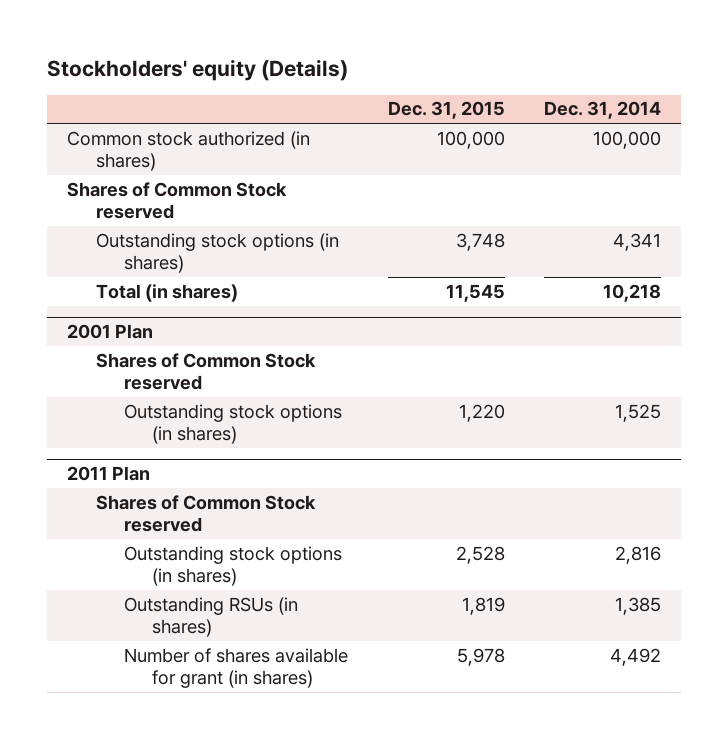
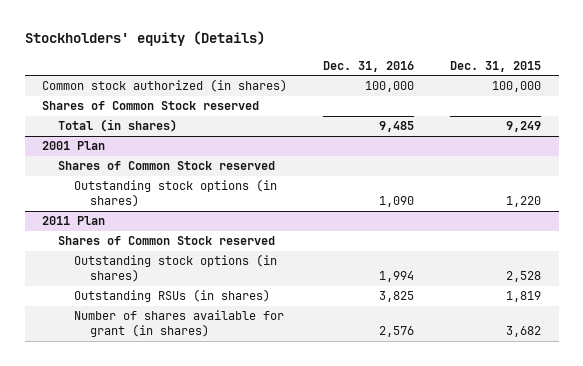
- | Dec. 31, 2015 | Dec. 31, 2014
+ | Dec. 31, 2016 | Dec. 31, 2015
- Outstanding stock options (in shares) | 3,748 | 4,341
- Total (in shares) | 11,545 | 10,218
+ Total (in shares) | 9,485 | 9,249
@ 2011 Plan
- Number of shares available for grant (in shares) | 5,978 | 4,492
+ Number of shares available for grant (in shares) | 2,576 | 3,682

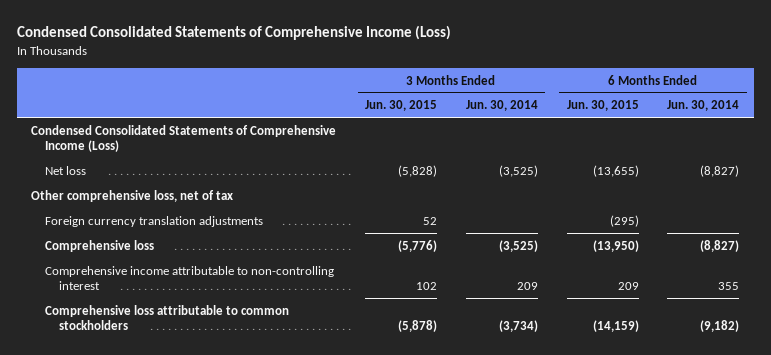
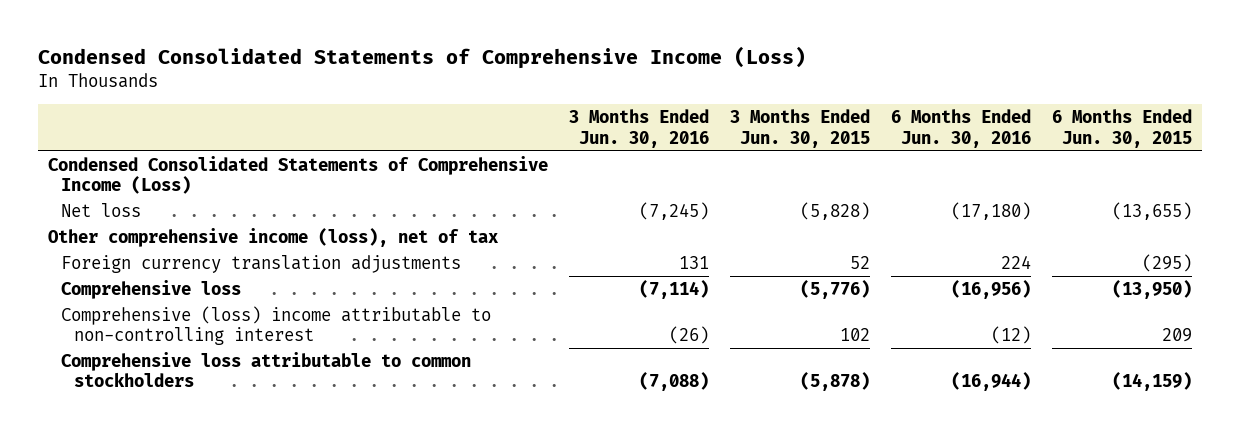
- | 3 Months Ended Jun. 30, 2015 | 3 Months Ended Jun. 30, 2014 | 6 Months Ended Jun. 30, 2015 | 6 Months Ended Jun. 30, 2014
+ | 3 Months Ended Jun. 30, 2016 | 3 Months Ended Jun. 30, 2015 | 6 Months Ended Jun. 30, 2016 | 6 Months Ended Jun. 30, 2015
- Other comprehensive loss, net of tax
+ Other comprehensive income (loss), net of tax
- Comprehensive income attributable to non-controlling interest | 102 | 209 | 209 | 355
+ Comprehensive (loss) income attributable to non-controlling interest | (26) | 102 | (12) | 209

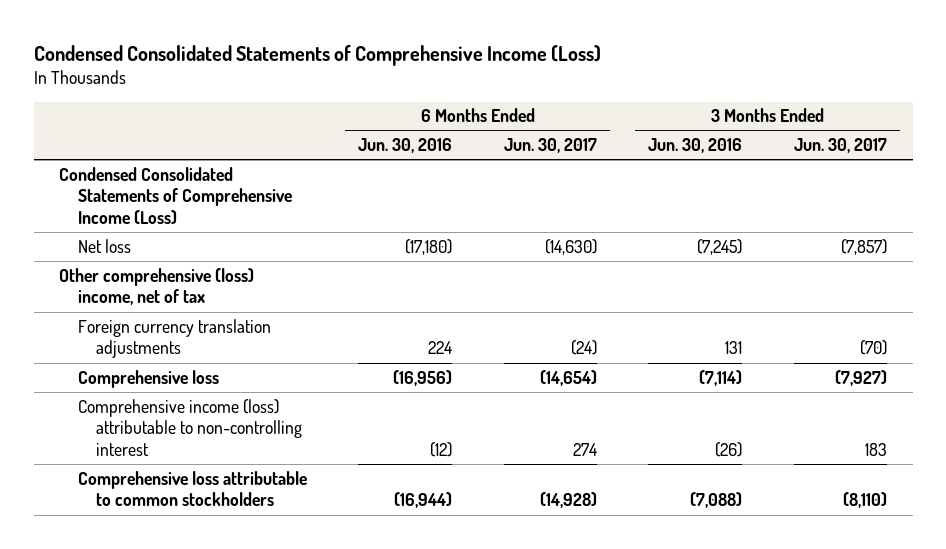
- | 3 Months Ended Jun. 30, 2016 | 3 Months Ended Jun. 30, 2015 | 6 Months Ended Jun. 30, 2016 | 6 Months Ended Jun. 30, 2015
+ | 6 Months Ended Jun. 30, 2016 | 6 Months Ended Jun. 30, 2017 | 3 Months Ended Jun. 30, 2016 | 3 Months Ended Jun. 30, 2017
- Other comprehensive income (loss), net of tax
+ Other comprehensive (loss) income, net of tax
- Comprehensive (loss) income attributable to non-controlling interest | (26) | 102 | (12) | 209
+ Comprehensive income (loss) attributable to non-controlling interest | (12) | 274 | (26) | 183

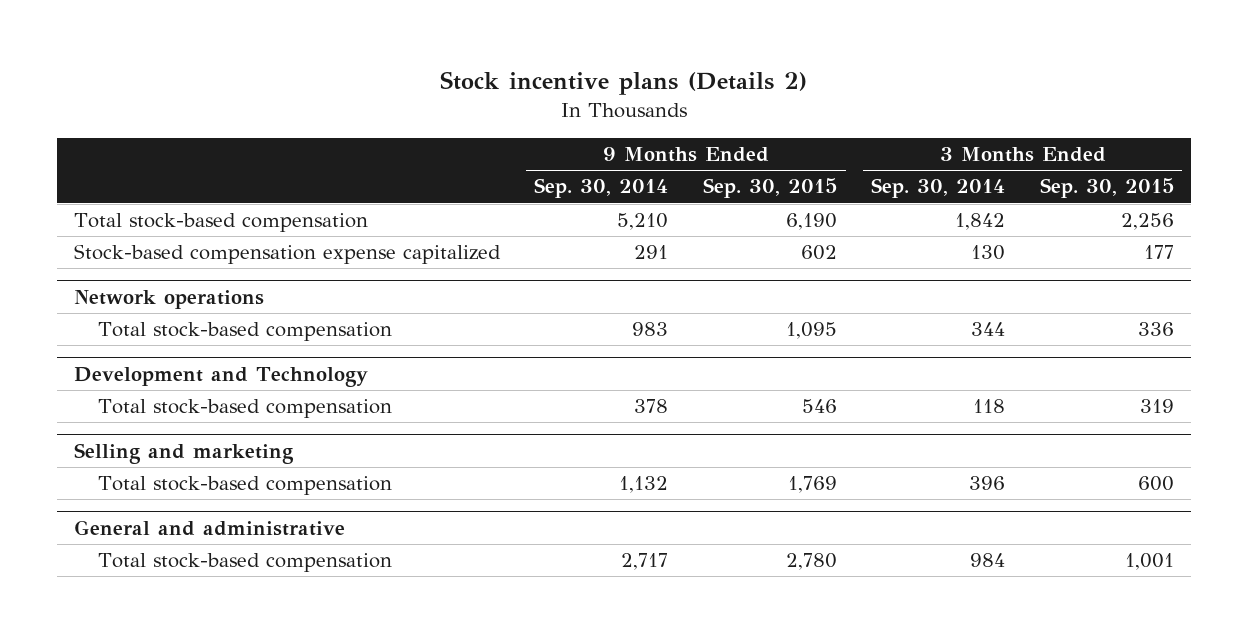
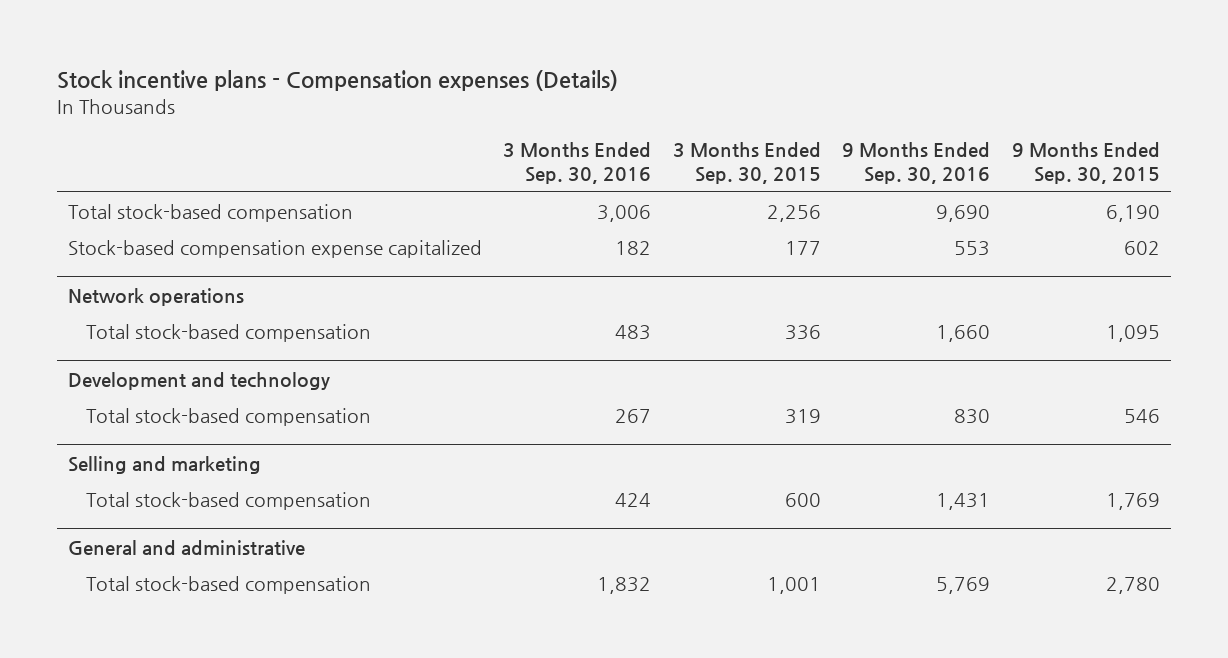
- Stock incentive plans (Details 2)
+ Stock incentive plans - Compensation expenses (Details)
- | 9 Months Ended Sep. 30, 2014 | 9 Months Ended Sep. 30, 2015 | 3 Months Ended Sep. 30, 2014 | 3 Months Ended Sep. 30, 2015
+ | 3 Months Ended Sep. 30, 2016 | 3 Months Ended Sep. 30, 2015 | 9 Months Ended Sep. 30, 2016 | 9 Months Ended Sep. 30, 2015
- Development and Technology
+ Development and technology

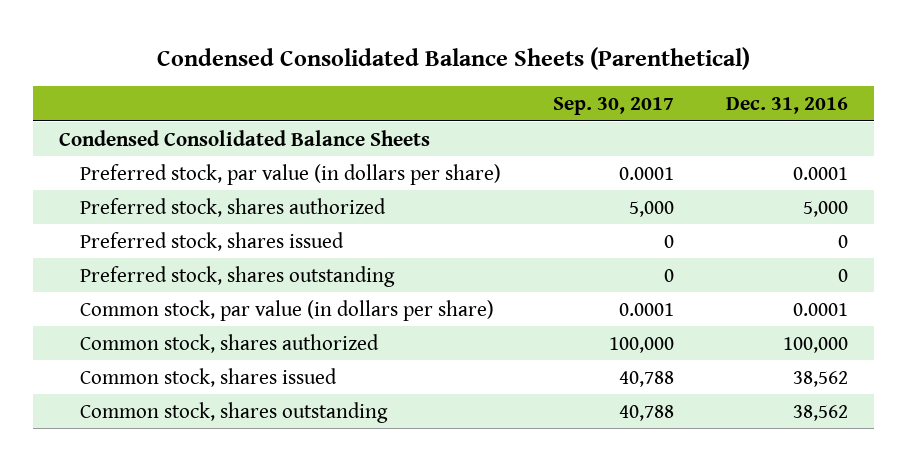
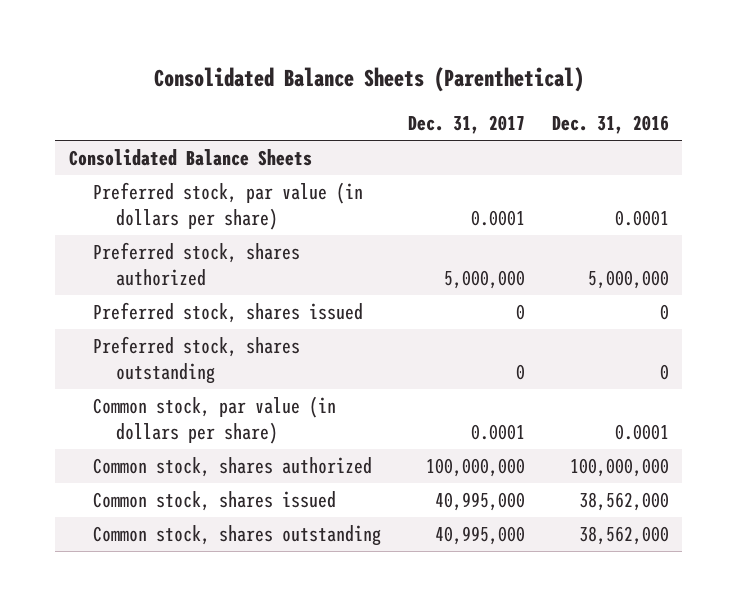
- Condensed Consolidated Balance Sheets (Parenthetical)
+ Consolidated Balance Sheets (Parenthetical)
- | Sep. 30, 2017 | Dec. 31, 2016
+ | Dec. 31, 2017 | Dec. 31, 2016
- Condensed Consolidated Balance Sheets
+ Consolidated Balance Sheets
- Preferred stock, shares authorized | 5,000 | 5,000
+ Preferred stock, shares authorized | 5,000,000 | 5,000,000
- Common stock, shares authorized | 100,000 | 100,000
- Common stock, shares issued | 40,788 | 38,562
- Common stock, shares outstanding | 40,788 | 38,562
+ Common stock, shares authorized | 100,000,000 | 100,000,000
+ Common stock, shares issued | 40,995,000 | 38,562,000
+ Common stock, shares outstanding | 40,995,000 | 38,562,000

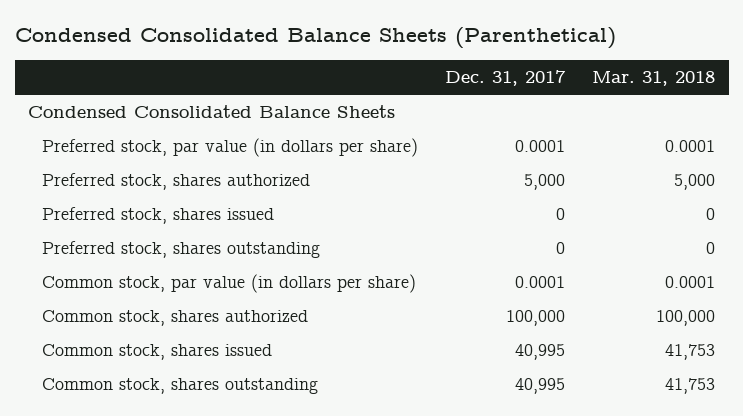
- Consolidated Balance Sheets (Parenthetical)
+ Condensed Consolidated Balance Sheets (Parenthetical)
- | Dec. 31, 2017 | Dec. 31, 2016
+ | Dec. 31, 2017 | Mar. 31, 2018
- Consolidated Balance Sheets
+ Condensed Consolidated Balance Sheets
- Preferred stock, shares authorized | 5,000,000 | 5,000,000
+ Preferred stock, shares authorized | 5,000 | 5,000
- Common stock, shares authorized | 100,000,000 | 100,000,000
- Common stock, shares issued | 40,995,000 | 38,562,000
- Common stock, shares outstanding | 40,995,000 | 38,562,000
+ Common stock, shares authorized | 100,000 | 100,000
+ Common stock, shares issued | 40,995 | 41,753
+ Common stock, shares outstanding | 40,995 | 41,753

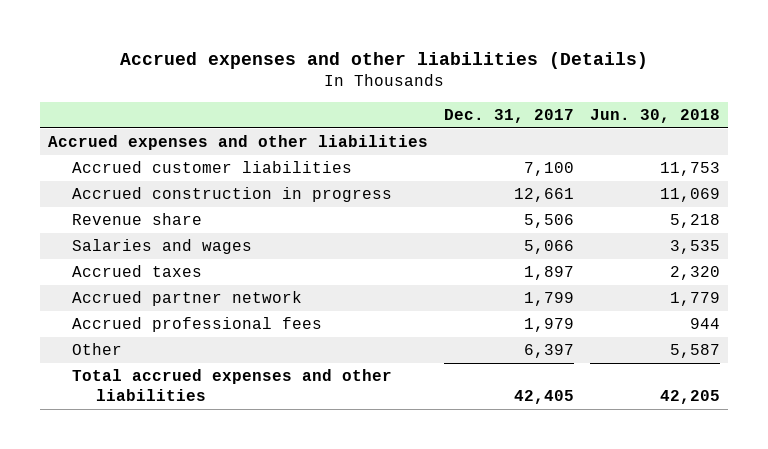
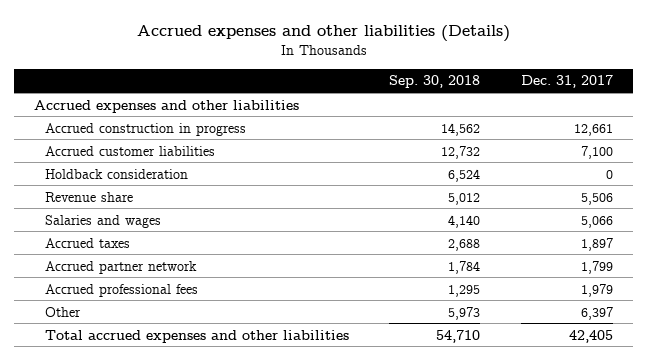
- | Dec. 31, 2017 | Jun. 30, 2018
+ | Sep. 30, 2018 | Dec. 31, 2017
moved down: Accrued customer liabilities | 12,732 | 7,100
+ Holdback consideration | 6,524 | 0

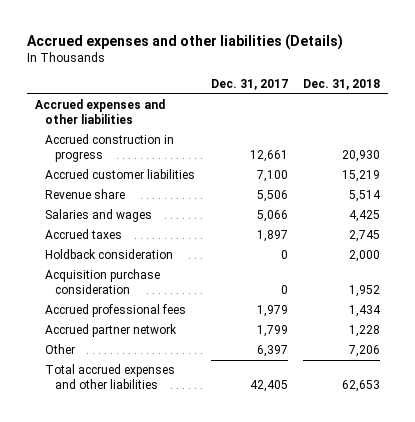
- | Sep. 30, 2018 | Dec. 31, 2017
+ | Dec. 31, 2017 | Dec. 31, 2018
moved down: Holdback consideration | 0 | 2,000
+ Acquisition purchase consideration | 0 | 1,952
moved down: Accrued partner network | 1,799 | 1,228

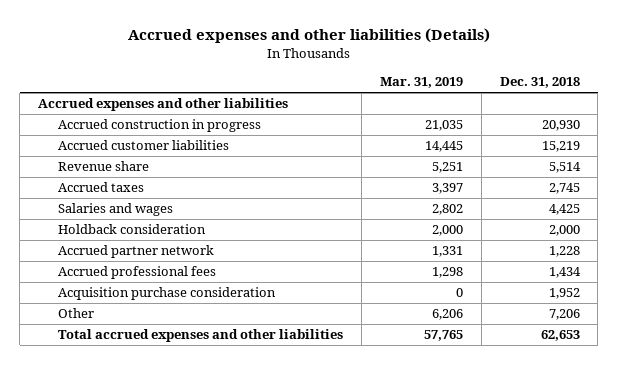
- | Dec. 31, 2017 | Dec. 31, 2018
+ | Mar. 31, 2019 | Dec. 31, 2018
moved down: Salaries and wages | 2,802 | 4,425
moved down: Accrued professional fees | 1,298 | 1,434
moved down: Acquisition purchase consideration | 0 | 1,952

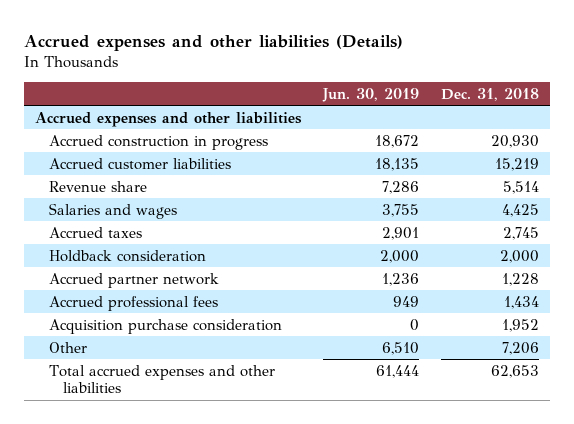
- | Mar. 31, 2019 | Dec. 31, 2018
+ | Jun. 30, 2019 | Dec. 31, 2018
moved down: Accrued taxes | 2,901 | 2,745

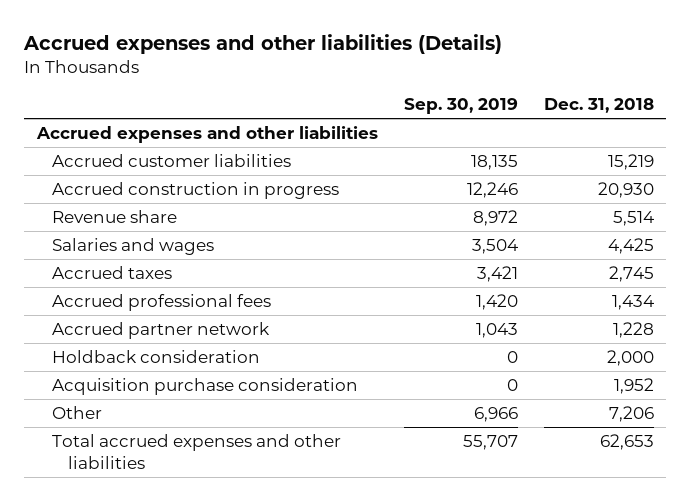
- | Jun. 30, 2019 | Dec. 31, 2018
+ | Sep. 30, 2019 | Dec. 31, 2018
moved down: Accrued construction in progress | 12,246 | 20,930
moved down: Accrued partner network | 1,043 | 1,228
moved down: Holdback consideration | 0 | 2,000

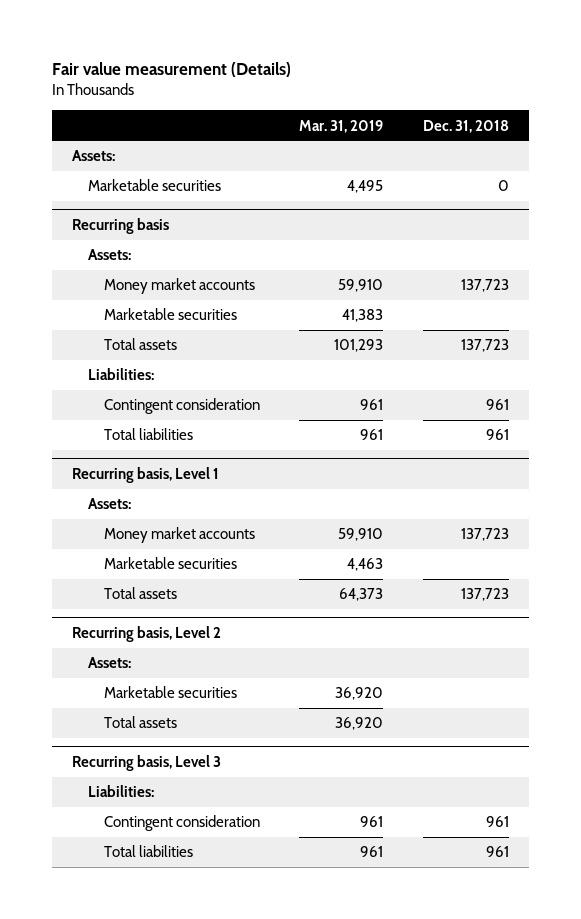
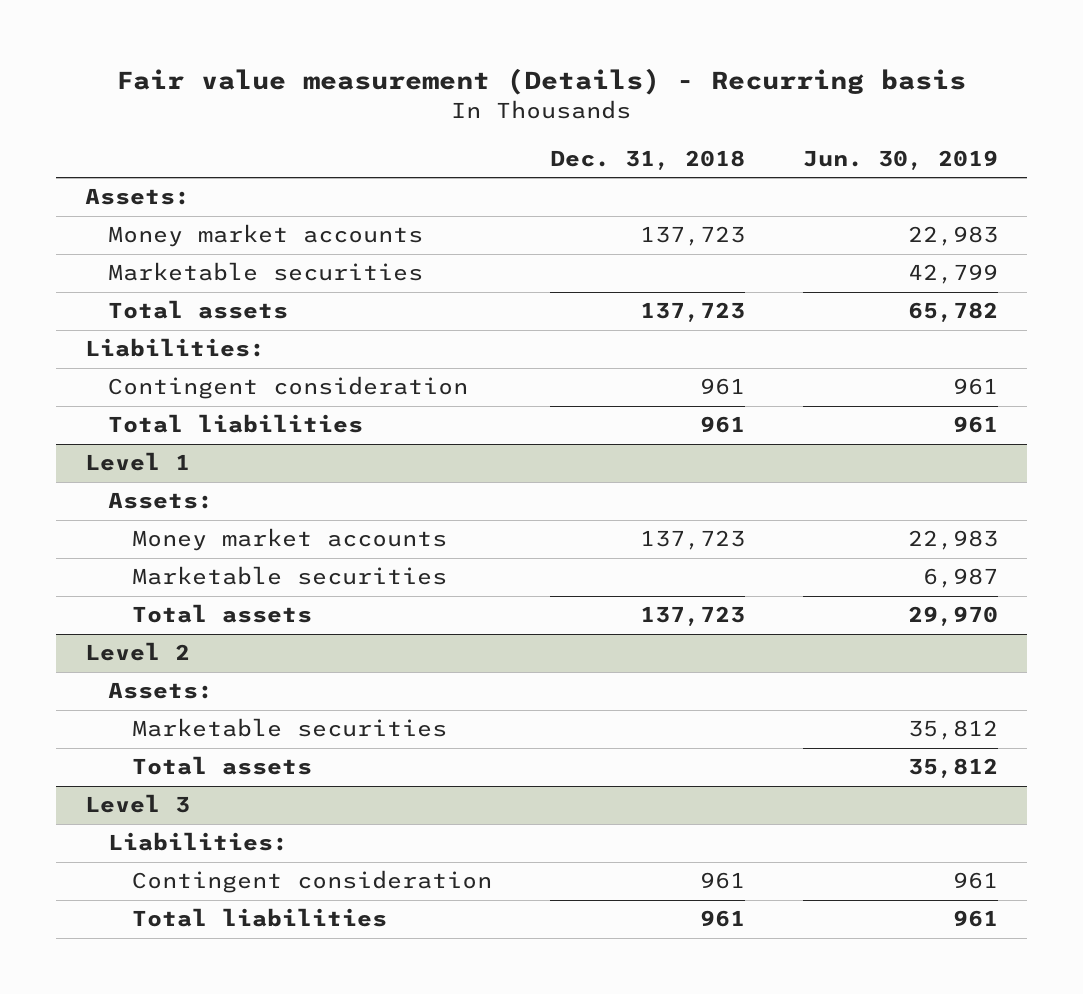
- Fair value measurement (Details)
+ Fair value measurement (Details) - Recurring basis
- | Mar. 31, 2019 | Dec. 31, 2018
+ | Dec. 31, 2018 | Jun. 30, 2019
- Marketable securities | 4,495 | 0
- Recurring basis
- Assets:
- Recurring basis, Level 1
+ Level 1
- Recurring basis, Level 2
+ Level 2
- Recurring basis, Level 3
+ Level 3

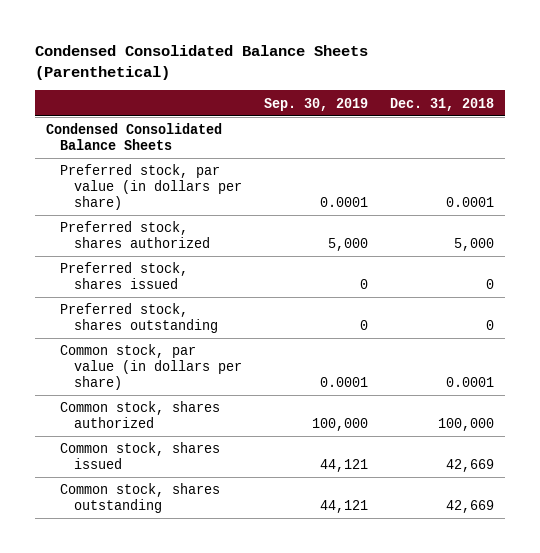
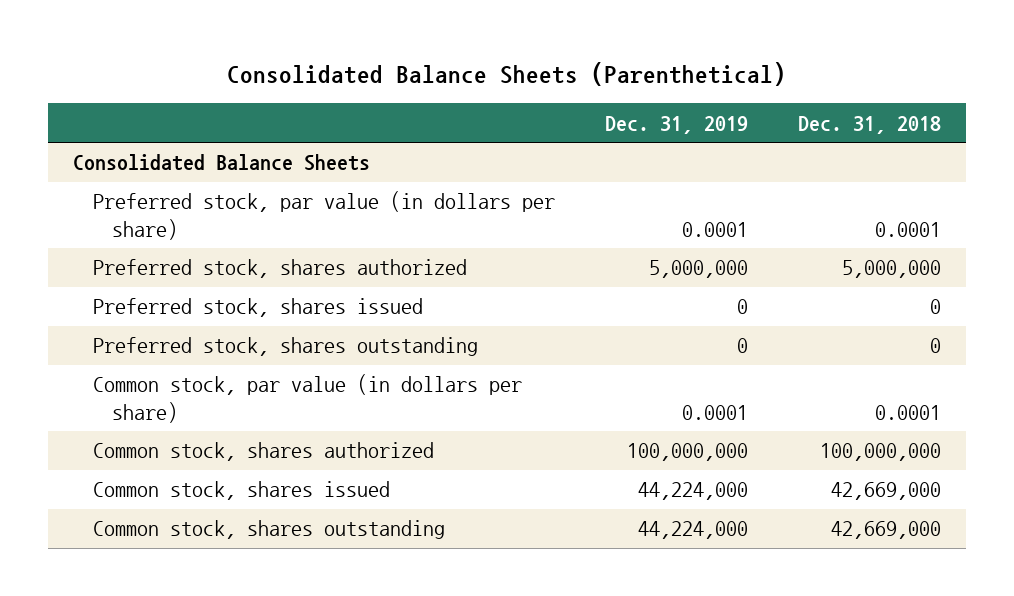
- Condensed Consolidated Balance Sheets (Parenthetical)
+ Consolidated Balance Sheets (Parenthetical)
- | Sep. 30, 2019 | Dec. 31, 2018
+ | Dec. 31, 2019 | Dec. 31, 2018
- Condensed Consolidated Balance Sheets
+ Consolidated Balance Sheets
- Preferred stock, shares authorized | 5,000 | 5,000
+ Preferred stock, shares authorized | 5,000,000 | 5,000,000
- Common stock, shares authorized | 100,000 | 100,000
- Common stock, shares issued | 44,121 | 42,669
- Common stock, shares outstanding | 44,121 | 42,669
+ Common stock, shares authorized | 100,000,000 | 100,000,000
+ Common stock, shares issued | 44,224,000 | 42,669,000
+ Common stock, shares outstanding | 44,224,000 | 42,669,000

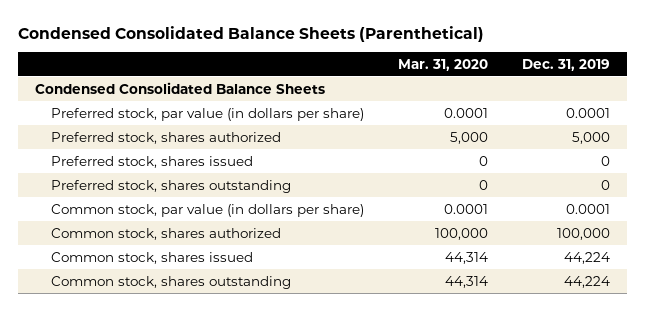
- Consolidated Balance Sheets (Parenthetical)
+ Condensed Consolidated Balance Sheets (Parenthetical)
- | Dec. 31, 2019 | Dec. 31, 2018
+ | Mar. 31, 2020 | Dec. 31, 2019
- Consolidated Balance Sheets
+ Condensed Consolidated Balance Sheets
- Preferred stock, shares authorized | 5,000,000 | 5,000,000
+ Preferred stock, shares authorized | 5,000 | 5,000
- Common stock, shares authorized | 100,000,000 | 100,000,000
- Common stock, shares issued | 44,224,000 | 42,669,000
- Common stock, shares outstanding | 44,224,000 | 42,669,000
+ Common stock, shares authorized | 100,000 | 100,000
+ Common stock, shares issued | 44,314 | 44,224
+ Common stock, shares outstanding | 44,314 | 44,224

